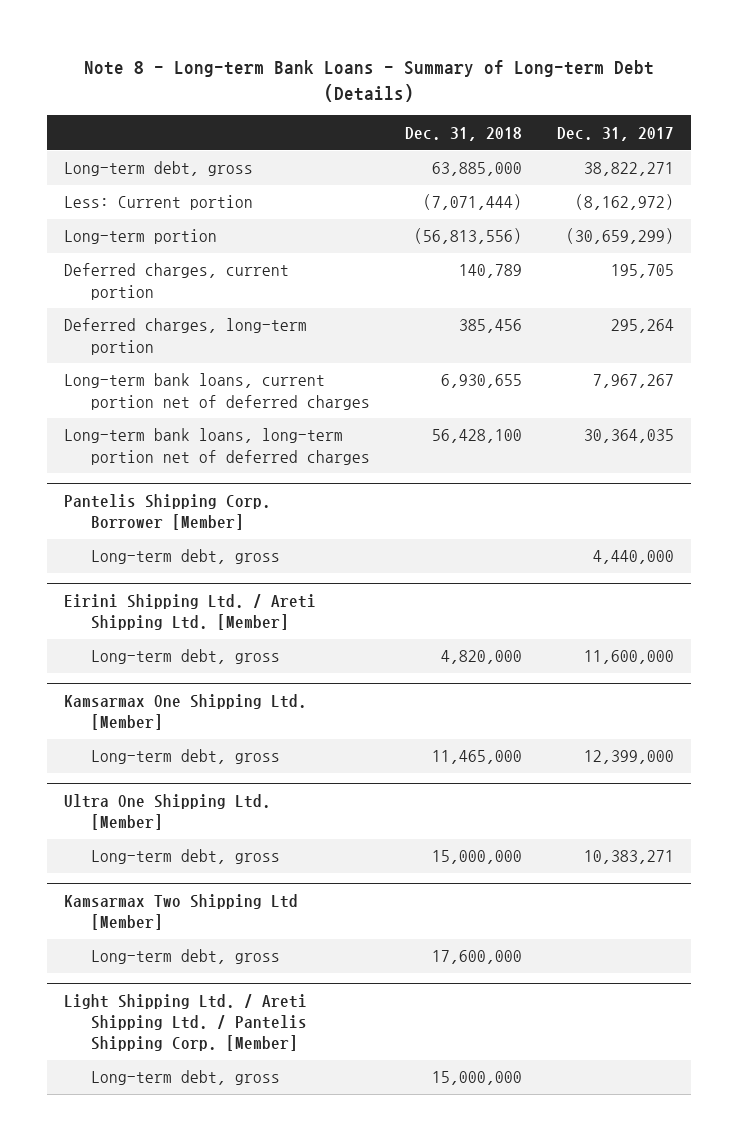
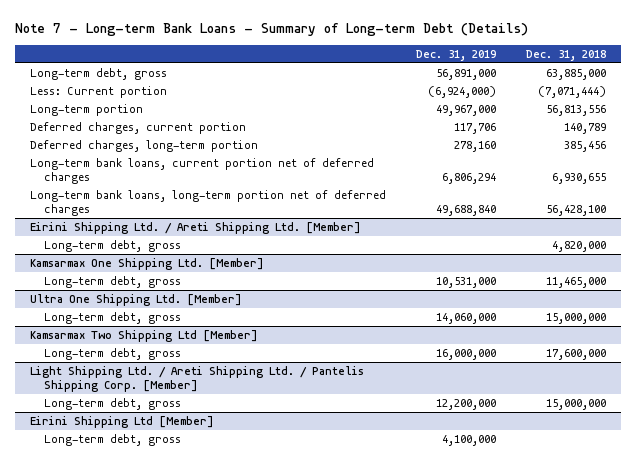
- Note 8 - Long-term Bank Loans - Summary of Long-term Debt (Details)
+ Note 7 - Long-term Bank Loans - Summary of Long-term Debt (Details)
- | Dec. 31, 2018 | Dec. 31, 2017
+ | Dec. 31, 2019 | Dec. 31, 2018
- Long-term portion | (56,813,556) | (30,659,299)
+ Long-term portion | 49,967,000 | 56,813,556
- Pantelis Shipping Corp. Borrower [Member]
- Long-term debt, gross | | 4,440,000
+ Eirini Shipping Ltd [Member]
+ Long-term debt, gross | 4,100,000 |

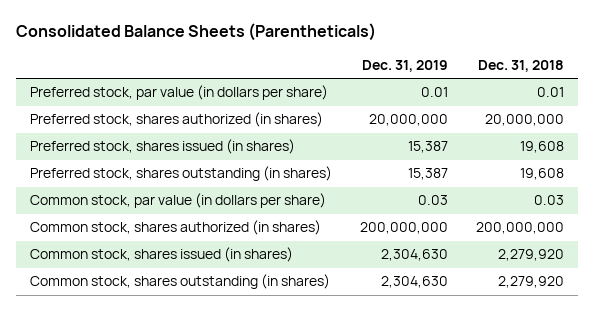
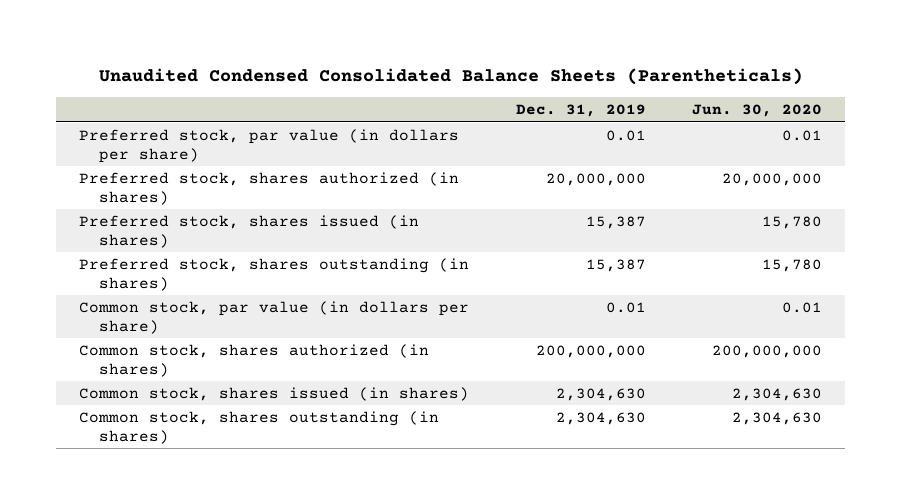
- Consolidated Balance Sheets (Parentheticals)
+ Unaudited Condensed Consolidated Balance Sheets (Parentheticals)
- | Dec. 31, 2019 | Dec. 31, 2018
+ | Dec. 31, 2019 | Jun. 30, 2020
- Common stock, par value (in dollars per share) | 0.03 | 0.03
+ Common stock, par value (in dollars per share) | 0.01 | 0.01

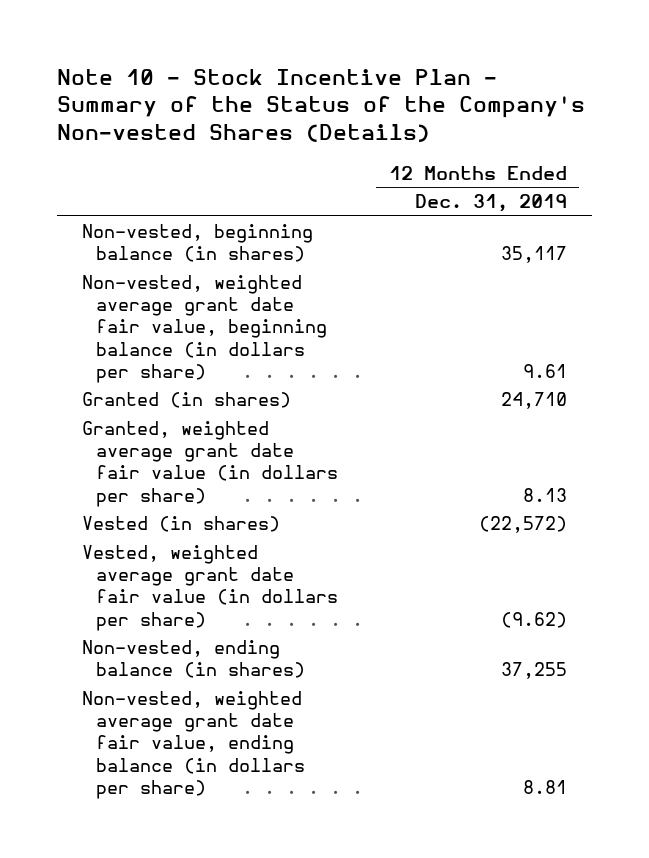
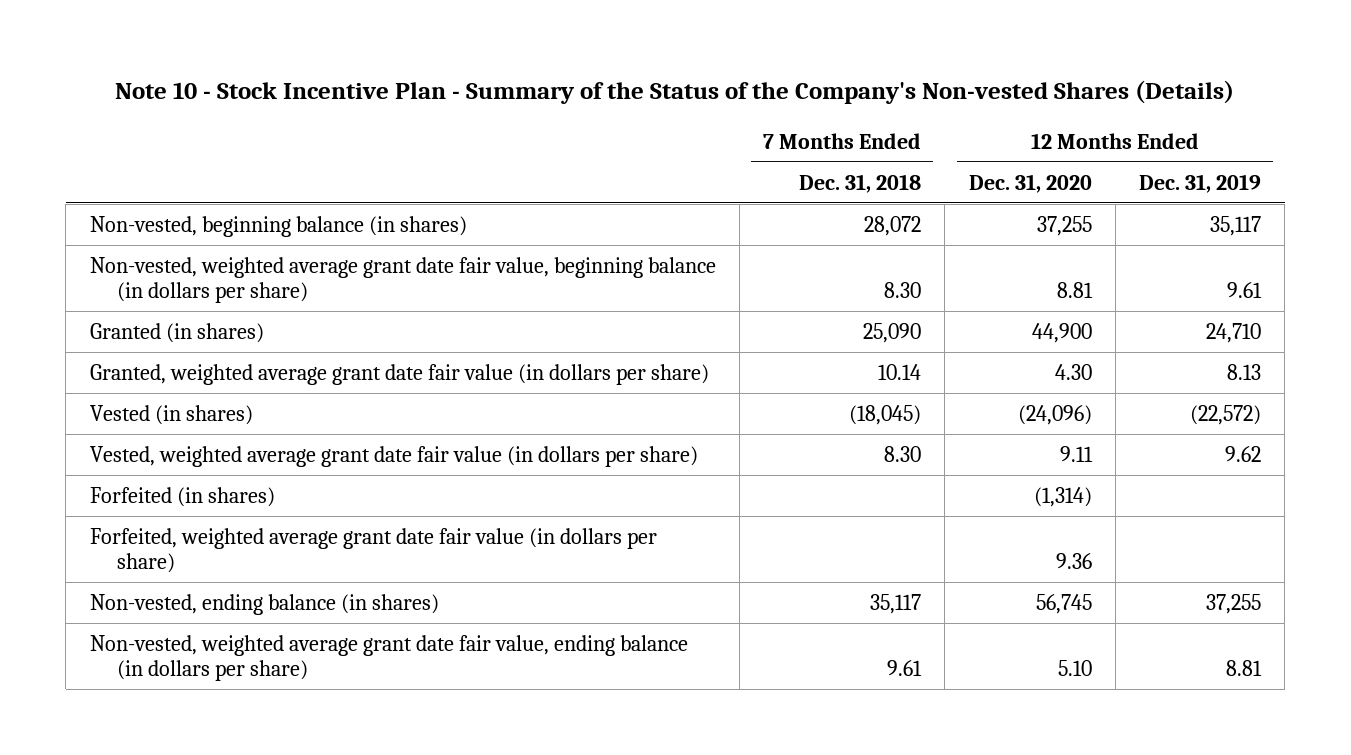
- | 12 Months Ended Dec. 31, 2019
+ | 7 Months Ended Dec. 31, 2018 | 12 Months Ended Dec. 31, 2020 | 12 Months Ended Dec. 31, 2019
- Vested, weighted average grant date fair value (in dollars per share) | (9.62)
+ Vested, weighted average grant date fair value (in dollars per share) | 8.30 | 9.11 | 9.62
+ Forfeited (in shares) | | (1,314) |
+ Forfeited, weighted average grant date fair value (in dollars per share) | | 9.36 |

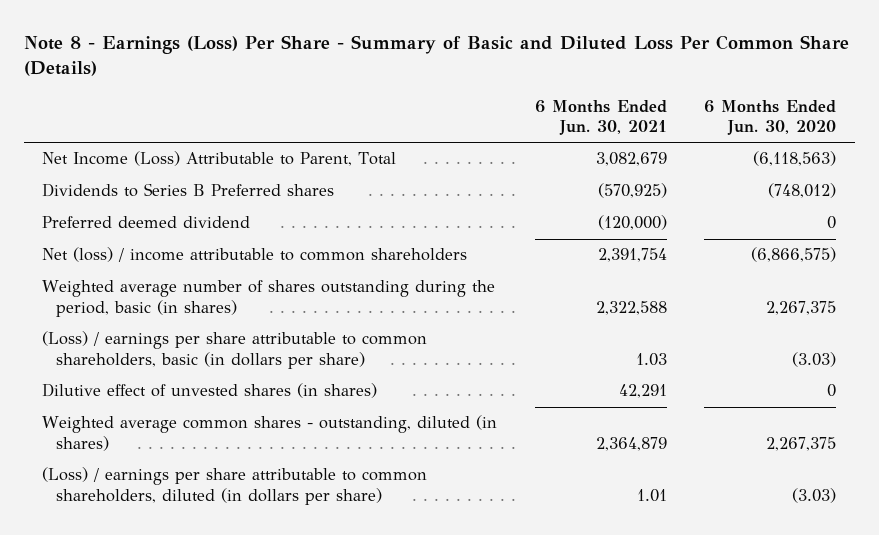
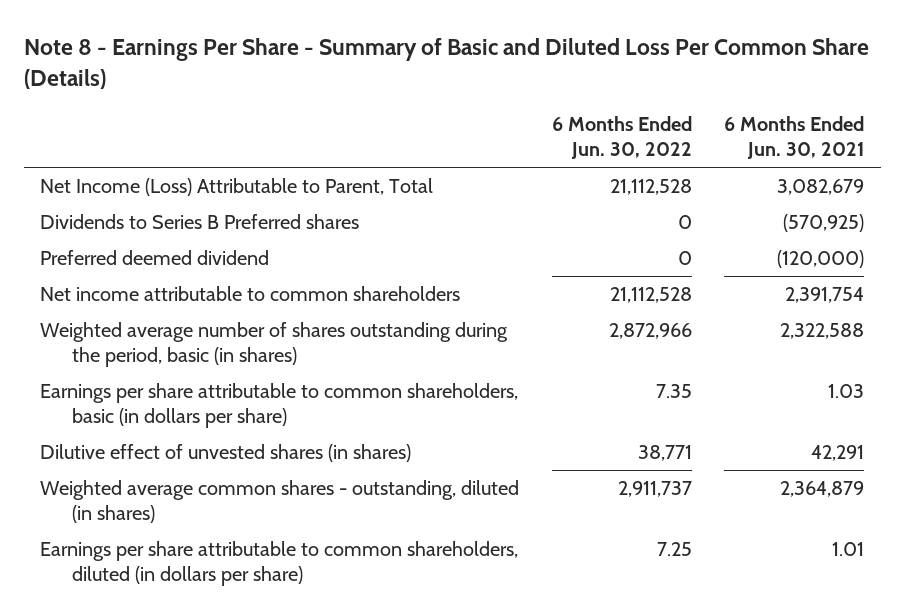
- Note 8 - Earnings (Loss) Per Share - Summary of Basic and Diluted Loss Per Common Share (Details)
+ Note 8 - Earnings Per Share - Summary of Basic and Diluted Loss Per Common Share (Details)
- | 6 Months Ended Jun. 30, 2021 | 6 Months Ended Jun. 30, 2020
+ | 6 Months Ended Jun. 30, 2022 | 6 Months Ended Jun. 30, 2021
- Net (loss) / income attributable to common shareholders | 2,391,754 | (6,866,575)
+ Net income attributable to common shareholders | 21,112,528 | 2,391,754
- (Loss) / earnings per share attributable to common shareholders, basic (in dollars per share) | 1.03 | (3.03)
+ Earnings per share attributable to common shareholders, basic (in dollars per share) | 7.35 | 1.03
- (Loss) / earnings per share attributable to common shareholders, diluted (in dollars per share) | 1.01 | (3.03)
+ Earnings per share attributable to common shareholders, diluted (in dollars per share) | 7.25 | 1.01

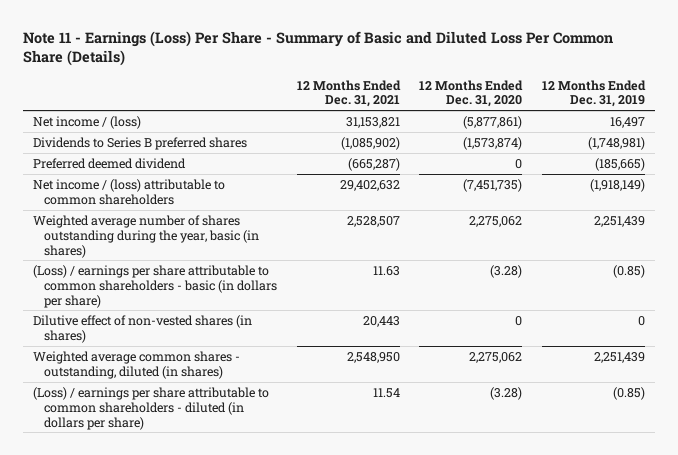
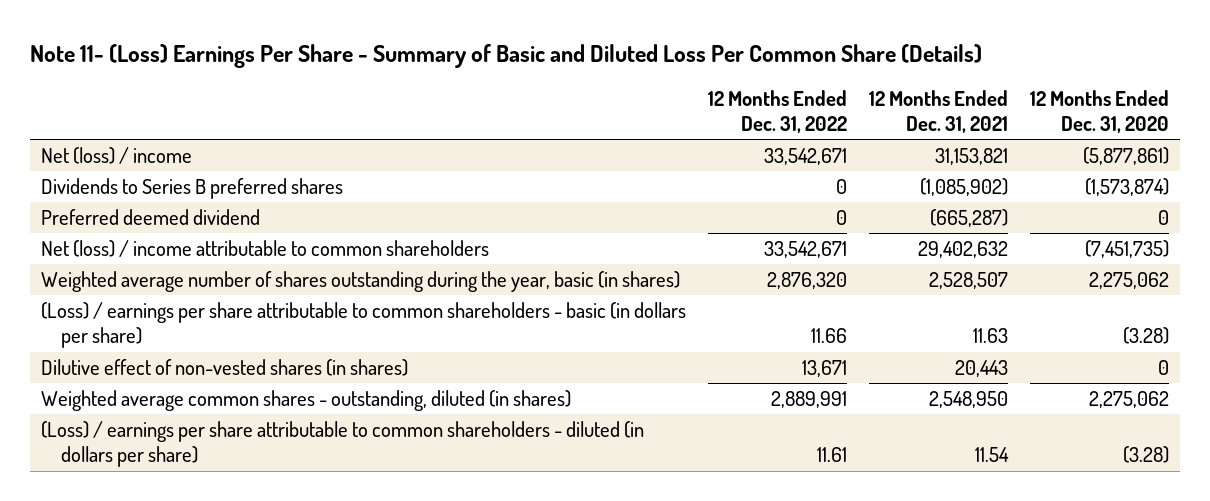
- Note 11 - Earnings (Loss) Per Share - Summary of Basic and Diluted Loss Per Common Share (Details)
+ Note 11- (Loss) Earnings Per Share - Summary of Basic and Diluted Loss Per Common Share (Details)
- | 12 Months Ended Dec. 31, 2021 | 12 Months Ended Dec. 31, 2020 | 12 Months Ended Dec. 31, 2019
+ | 12 Months Ended Dec. 31, 2022 | 12 Months Ended Dec. 31, 2021 | 12 Months Ended Dec. 31, 2020
- Net income / (loss) | 31,153,821 | (5,877,861) | 16,497
+ Net (loss) / income | 33,542,671 | 31,153,821 | (5,877,861)
- Net income / (loss) attributable to common shareholders | 29,402,632 | (7,451,735) | (1,918,149)
+ Net (loss) / income attributable to common shareholders | 33,542,671 | 29,402,632 | (7,451,735)

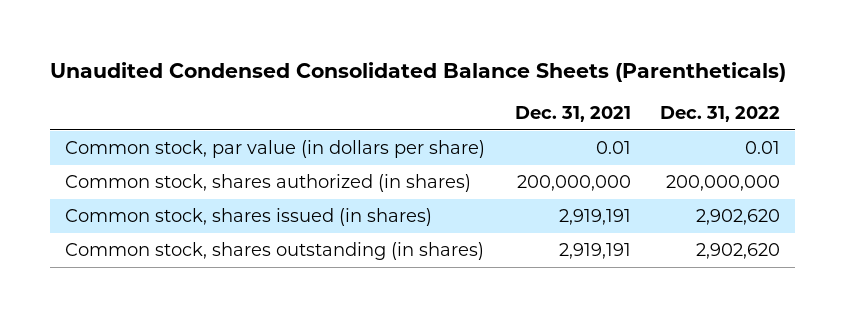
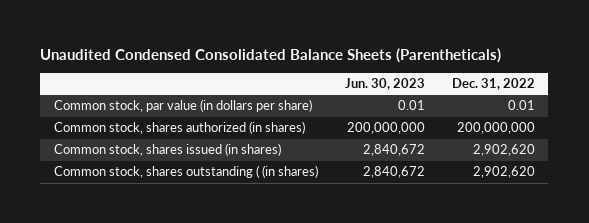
- | Dec. 31, 2021 | Dec. 31, 2022
+ | Jun. 30, 2023 | Dec. 31, 2022
- Common stock, shares outstanding (in shares) | 2,919,191 | 2,902,620
+ Common stock, shares outstanding ( (in shares) | 2,840,672 | 2,902,620

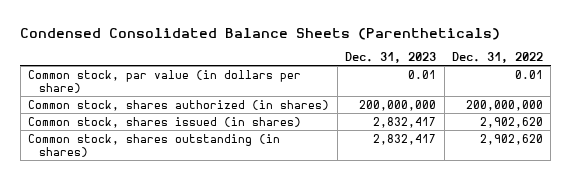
- Unaudited Condensed Consolidated Balance Sheets (Parentheticals)
+ Condensed Consolidated Balance Sheets (Parentheticals)
- | Jun. 30, 2023 | Dec. 31, 2022
+ | Dec. 31, 2023 | Dec. 31, 2022
- Common stock, shares outstanding ( (in shares) | 2,840,672 | 2,902,620
+ Common stock, shares outstanding (in shares) | 2,832,417 | 2,902,620

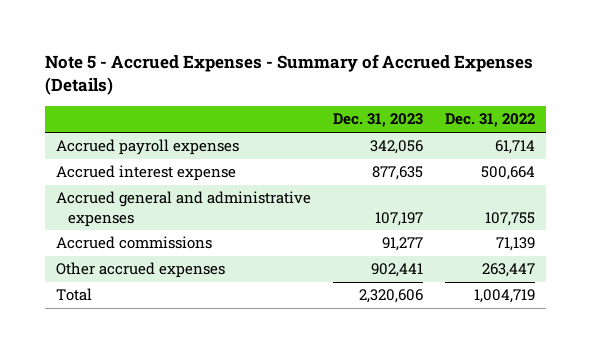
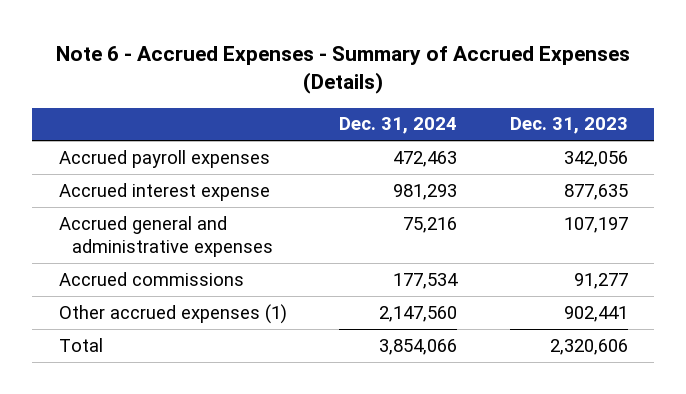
- Note 5 - Accrued Expenses - Summary of Accrued Expenses (Details)
+ Note 6 - Accrued Expenses - Summary of Accrued Expenses (Details)
- | Dec. 31, 2023 | Dec. 31, 2022
+ | Dec. 31, 2024 | Dec. 31, 2023
- Other accrued expenses | 902,441 | 263,447
+ Other accrued expenses (1) | 2,147,560 | 902,441

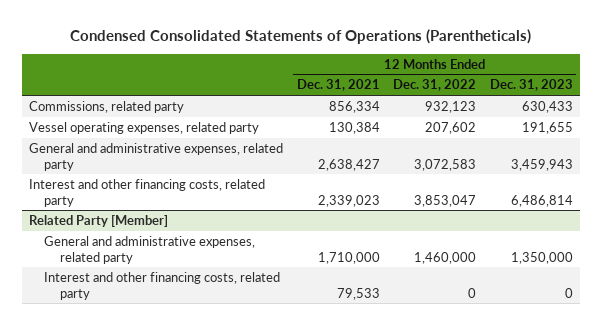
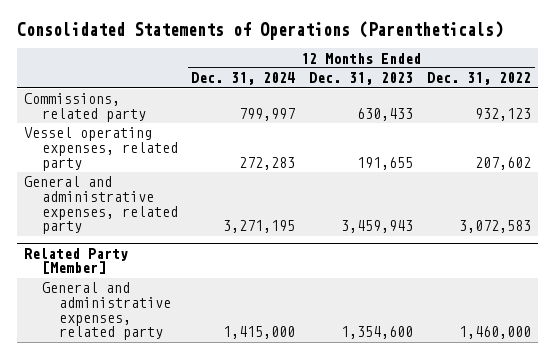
- Condensed Consolidated Statements of Operations (Parentheticals)
+ Consolidated Statements of Operations (Parentheticals)
- | 12 Months Ended Dec. 31, 2021 | 12 Months Ended Dec. 31, 2022 | 12 Months Ended Dec. 31, 2023
+ | 12 Months Ended Dec. 31, 2024 | 12 Months Ended Dec. 31, 2023 | 12 Months Ended Dec. 31, 2022
- Interest and other financing costs, related party | 2,339,023 | 3,853,047 | 6,486,814
@ Related Party [Member]
- General and administrative expenses, related party | 1,710,000 | 1,460,000 | 1,350,000
- Interest and other financing costs, related party | 79,533 | 0 | 0
+ General and administrative expenses, related party | 1,415,000 | 1,354,600 | 1,460,000

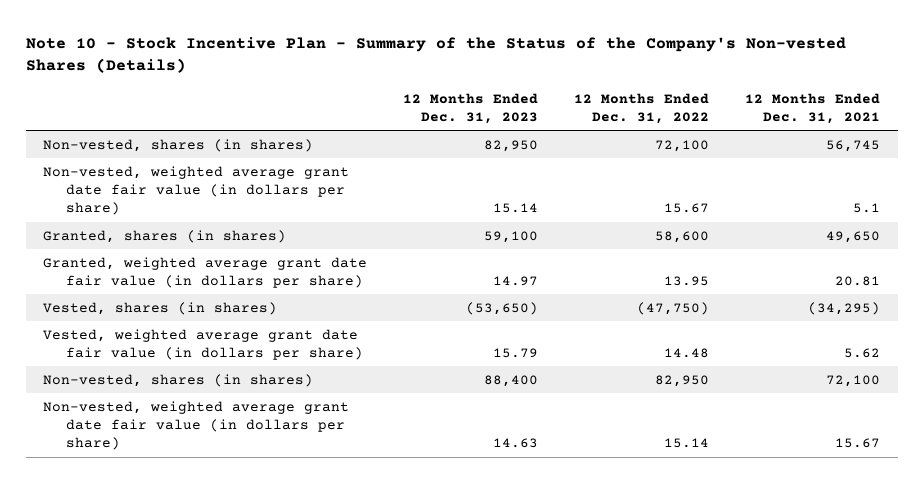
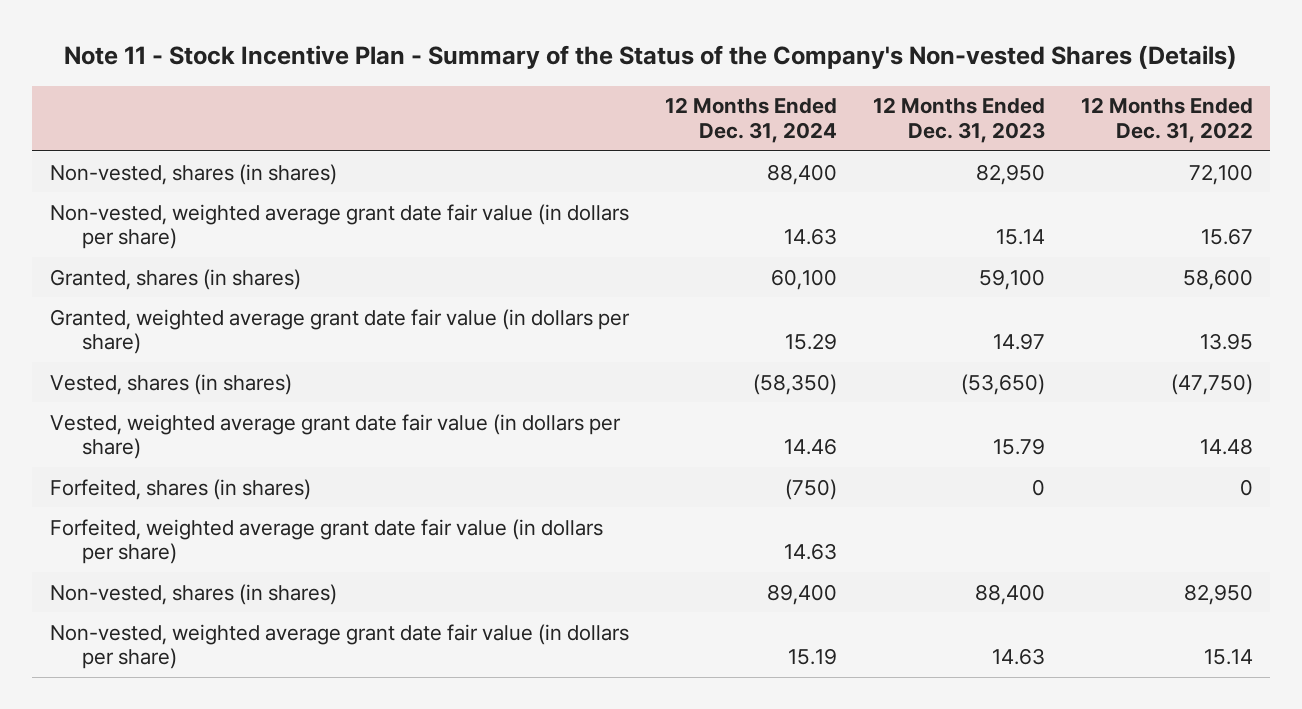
- Note 10 - Stock Incentive Plan - Summary of the Status of the Company's Non-vested Shares (Details)
+ Note 11 - Stock Incentive Plan - Summary of the Status of the Company's Non-vested Shares (Details)
- | 12 Months Ended Dec. 31, 2023 | 12 Months Ended Dec. 31, 2022 | 12 Months Ended Dec. 31, 2021
+ | 12 Months Ended Dec. 31, 2024 | 12 Months Ended Dec. 31, 2023 | 12 Months Ended Dec. 31, 2022
+ Forfeited, shares (in shares) | (750) | 0 | 0
+ Forfeited, weighted average grant date fair value (in dollars per share) | 14.63 | |

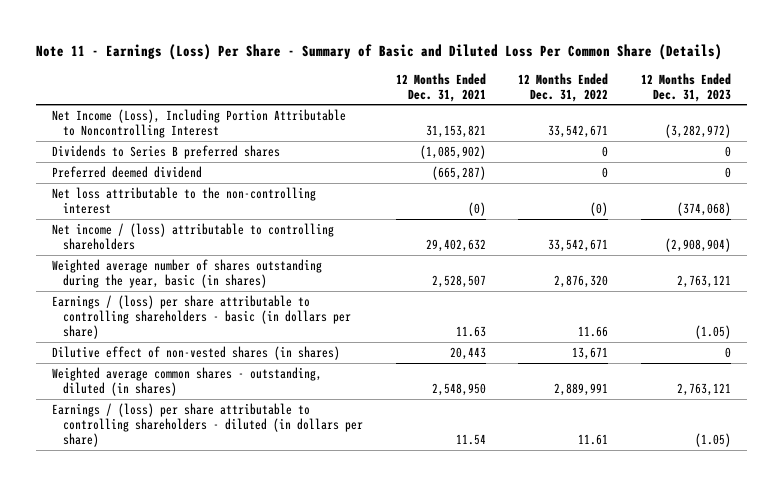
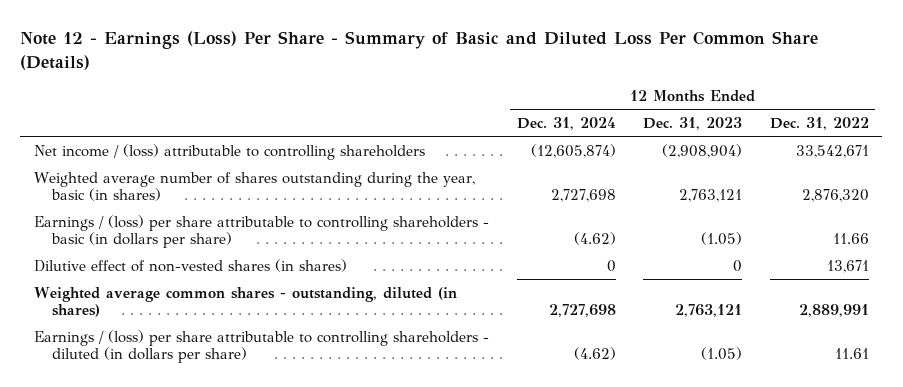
- Note 11 - Earnings (Loss) Per Share - Summary of Basic and Diluted Loss Per Common Share (Details)
+ Note 12 - Earnings (Loss) Per Share - Summary of Basic and Diluted Loss Per Common Share (Details)
- | 12 Months Ended Dec. 31, 2021 | 12 Months Ended Dec. 31, 2022 | 12 Months Ended Dec. 31, 2023
+ | 12 Months Ended Dec. 31, 2024 | 12 Months Ended Dec. 31, 2023 | 12 Months Ended Dec. 31, 2022
- Net Income (Loss), Including Portion Attributable to Noncontrolling Interest | 31,153,821 | 33,542,671 | (3,282,972)
- Dividends to Series B preferred shares | (1,085,902) | 0 | 0
- Preferred deemed dividend | (665,287) | 0 | 0
- Net loss attributable to the non-controlling interest | (0) | (0) | (374,068)

